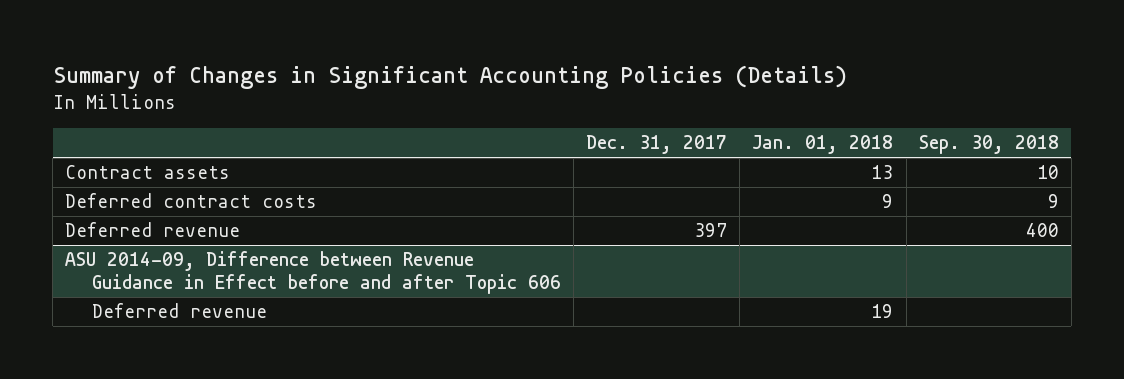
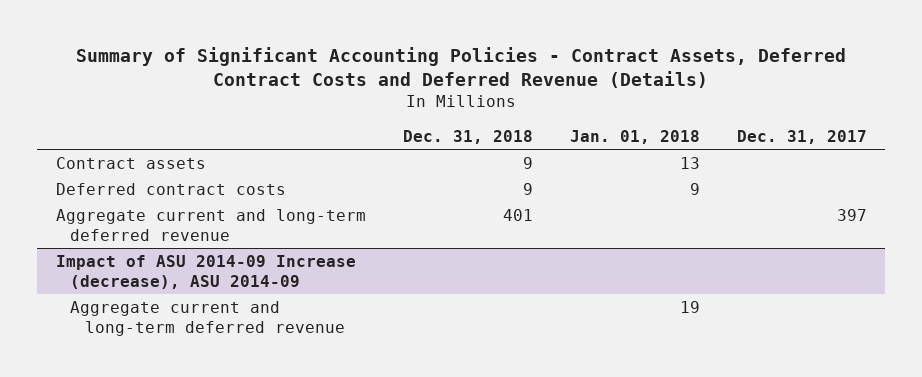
- Summary of Changes in Significant Accounting Policies (Details)
+ Summary of Significant Accounting Policies - Contract Assets, Deferred Contract Costs and Deferred Revenue (Details)
- | Dec. 31, 2017 | Jan. 01, 2018 | Sep. 30, 2018
+ | Dec. 31, 2018 | Jan. 01, 2018 | Dec. 31, 2017
- Deferred revenue | 397 | | 400
- ASU 2014-09, Difference between Revenue Guidance in Effect before and after Topic 606
- Deferred revenue | | 19 |
+ Aggregate current and long-term deferred revenue | 401 | | 397
+ Impact of ASU 2014-09 Increase (decrease), ASU 2014-09
+ Aggregate current and long-term deferred revenue | | 19 |

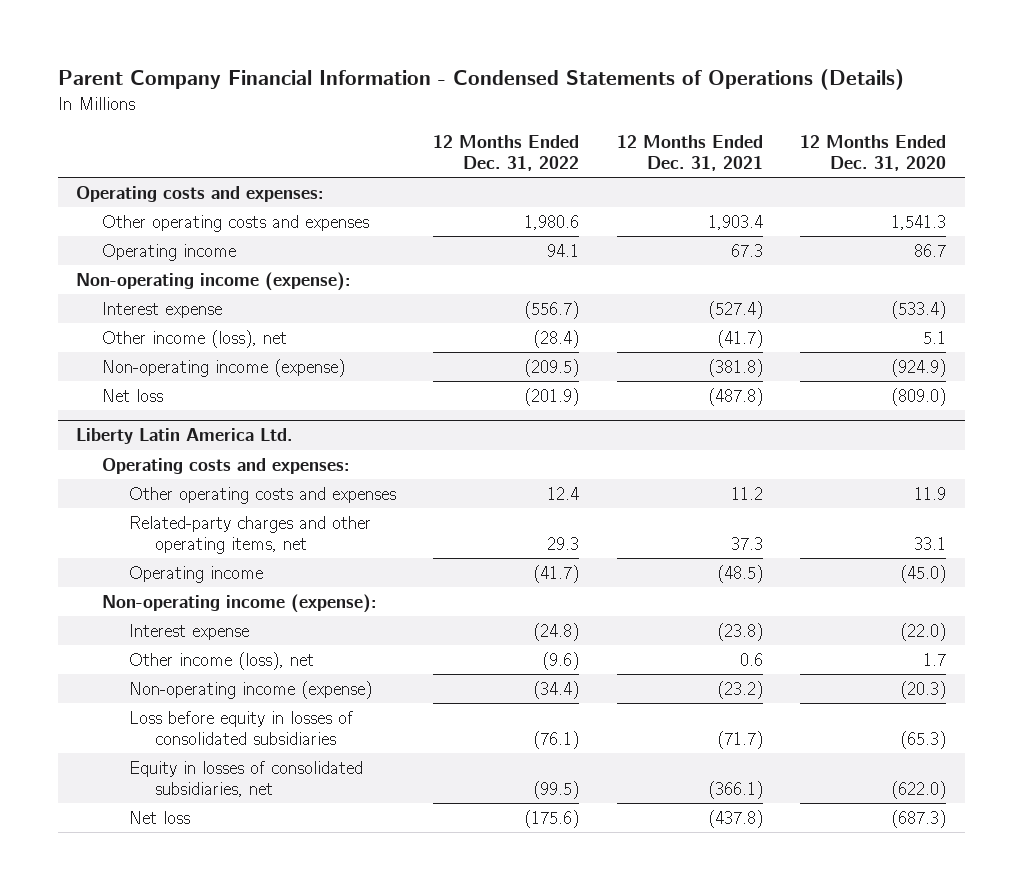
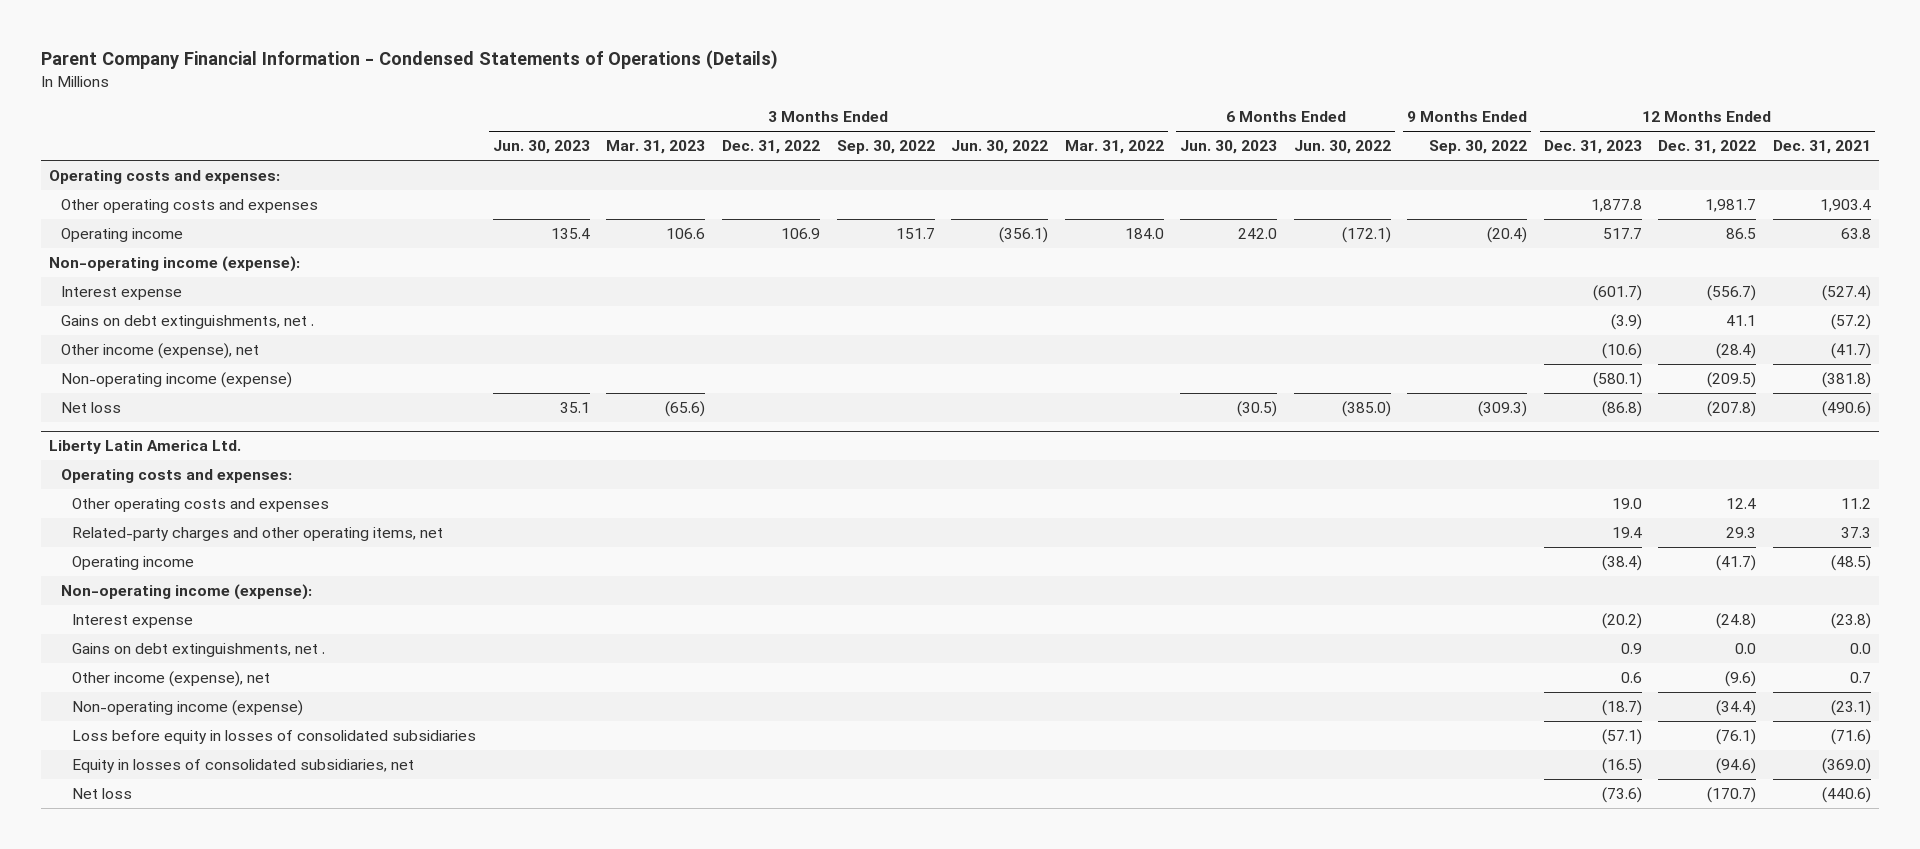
- | 12 Months Ended Dec. 31, 2022 | 12 Months Ended Dec. 31, 2021 | 12 Months Ended Dec. 31, 2020
+ | 3 Months Ended Jun. 30, 2023 | 3 Months Ended Mar. 31, 2023 | 3 Months Ended Dec. 31, 2022 | 3 Months Ended Sep. 30, 2022 | 3 Months Ended Jun. 30, 2022 | 3 Months Ended Mar. 31, 2022 | 6 Months Ended Jun. 30, 2023 | 6 Months Ended Jun. 30, 2022 | 9 Months Ended Sep. 30, 2022 | 12 Months Ended Dec. 31, 2023 | 12 Months Ended Dec. 31, 2022 | 12 Months Ended Dec. 31, 2021
- Other operating costs and expenses | 1,980.6 | 1,903.4 | 1,541.3
- Operating income | 94.1 | 67.3 | 86.7
+ Other operating costs and expenses | | | | | | | | | | 1,877.8 | 1,981.7 | 1,903.4
+ Operating income | 135.4 | 106.6 | 106.9 | 151.7 | (356.1) | 184.0 | 242.0 | (172.1) | (20.4) | 517.7 | 86.5 | 63.8
- Other income (loss), net | (28.4) | (41.7) | 5.1
+ Gains on debt extinguishments, net . | | | | | | | | | | (3.9) | 41.1 | (57.2)
+ Other income (expense), net | | | | | | | | | | (10.6) | (28.4) | (41.7)
- Net loss | (201.9) | (487.8) | (809.0)
+ Net loss | 35.1 | (65.6) | | | | | (30.5) | (385.0) | (309.3) | (86.8) | (207.8) | (490.6)
@ Liberty Latin America Ltd.
- Other income (loss), net | (9.6) | 0.6 | 1.7
- Non-operating income (expense) | (34.4) | (23.2) | (20.3)
- Loss before equity in losses of consolidated subsidiaries | (76.1) | (71.7) | (65.3)
- Equity in losses of consolidated subsidiaries, net | (99.5) | (366.1) | (622.0)
- Net loss | (175.6) | (437.8) | (687.3)
+ Gains on debt extinguishments, net . | | | | | | | | | | 0.9 | 0.0 | 0.0
+ Other income (expense), net | | | | | | | | | | 0.6 | (9.6) | 0.7
+ Non-operating income (expense) | | | | | | | | | | (18.7) | (34.4) | (23.1)
+ Loss before equity in losses of consolidated subsidiaries | | | | | | | | | | (57.1) | (76.1) | (71.6)
+ Equity in losses of consolidated subsidiaries, net | | | | | | | | | | (16.5) | (94.6) | (369.0)
+ Net loss | | | | | | | | | | (73.6) | (170.7) | (440.6)

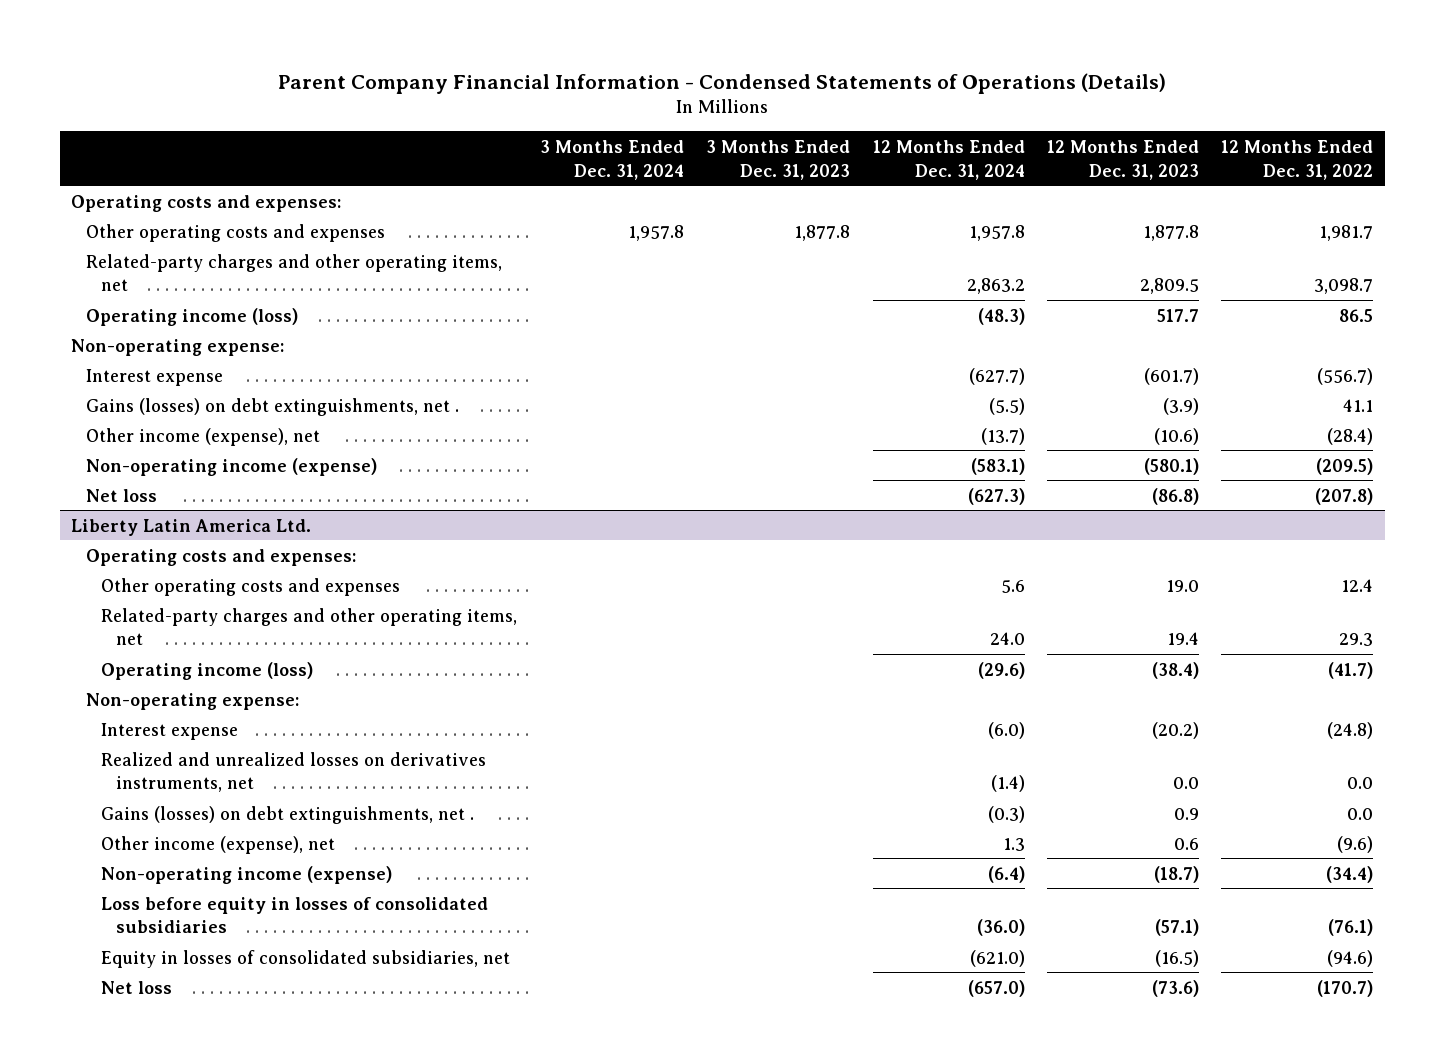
- | 3 Months Ended Jun. 30, 2023 | 3 Months Ended Mar. 31, 2023 | 3 Months Ended Dec. 31, 2022 | 3 Months Ended Sep. 30, 2022 | 3 Months Ended Jun. 30, 2022 | 3 Months Ended Mar. 31, 2022 | 6 Months Ended Jun. 30, 2023 | 6 Months Ended Jun. 30, 2022 | 9 Months Ended Sep. 30, 2022 | 12 Months Ended Dec. 31, 2023 | 12 Months Ended Dec. 31, 2022 | 12 Months Ended Dec. 31, 2021
+ | 3 Months Ended Dec. 31, 2024 | 3 Months Ended Dec. 31, 2023 | 12 Months Ended Dec. 31, 2024 | 12 Months Ended Dec. 31, 2023 | 12 Months Ended Dec. 31, 2022
- Operating income | 135.4 | 106.6 | 106.9 | 151.7 | (356.1) | 184.0 | 242.0 | (172.1) | (20.4) | 517.7 | 86.5 | 63.8
- Non-operating income (expense):
+ Related-party charges and other operating items, net | | | 2,863.2 | 2,809.5 | 3,098.7
+ Operating income (loss) | | | (48.3) | 517.7 | 86.5
+ Non-operating expense:
- Gains on debt extinguishments, net . | | | | | | | | | | (3.9) | 41.1 | (57.2)
+ Gains (losses) on debt extinguishments, net . | | | (5.5) | (3.9) | 41.1
@ Liberty Latin America Ltd.
- Operating income | | | | | | | | | | (38.4) | (41.7) | (48.5)
- Non-operating income (expense):
+ Operating income (loss) | | | (29.6) | (38.4) | (41.7)
+ Non-operating expense:
- Gains on debt extinguishments, net . | | | | | | | | | | 0.9 | 0.0 | 0.0
+ Realized and unrealized losses on derivatives instruments, net | | | (1.4) | 0.0 | 0.0
+ Gains (losses) on debt extinguishments, net . | | | (0.3) | 0.9 | 0.0

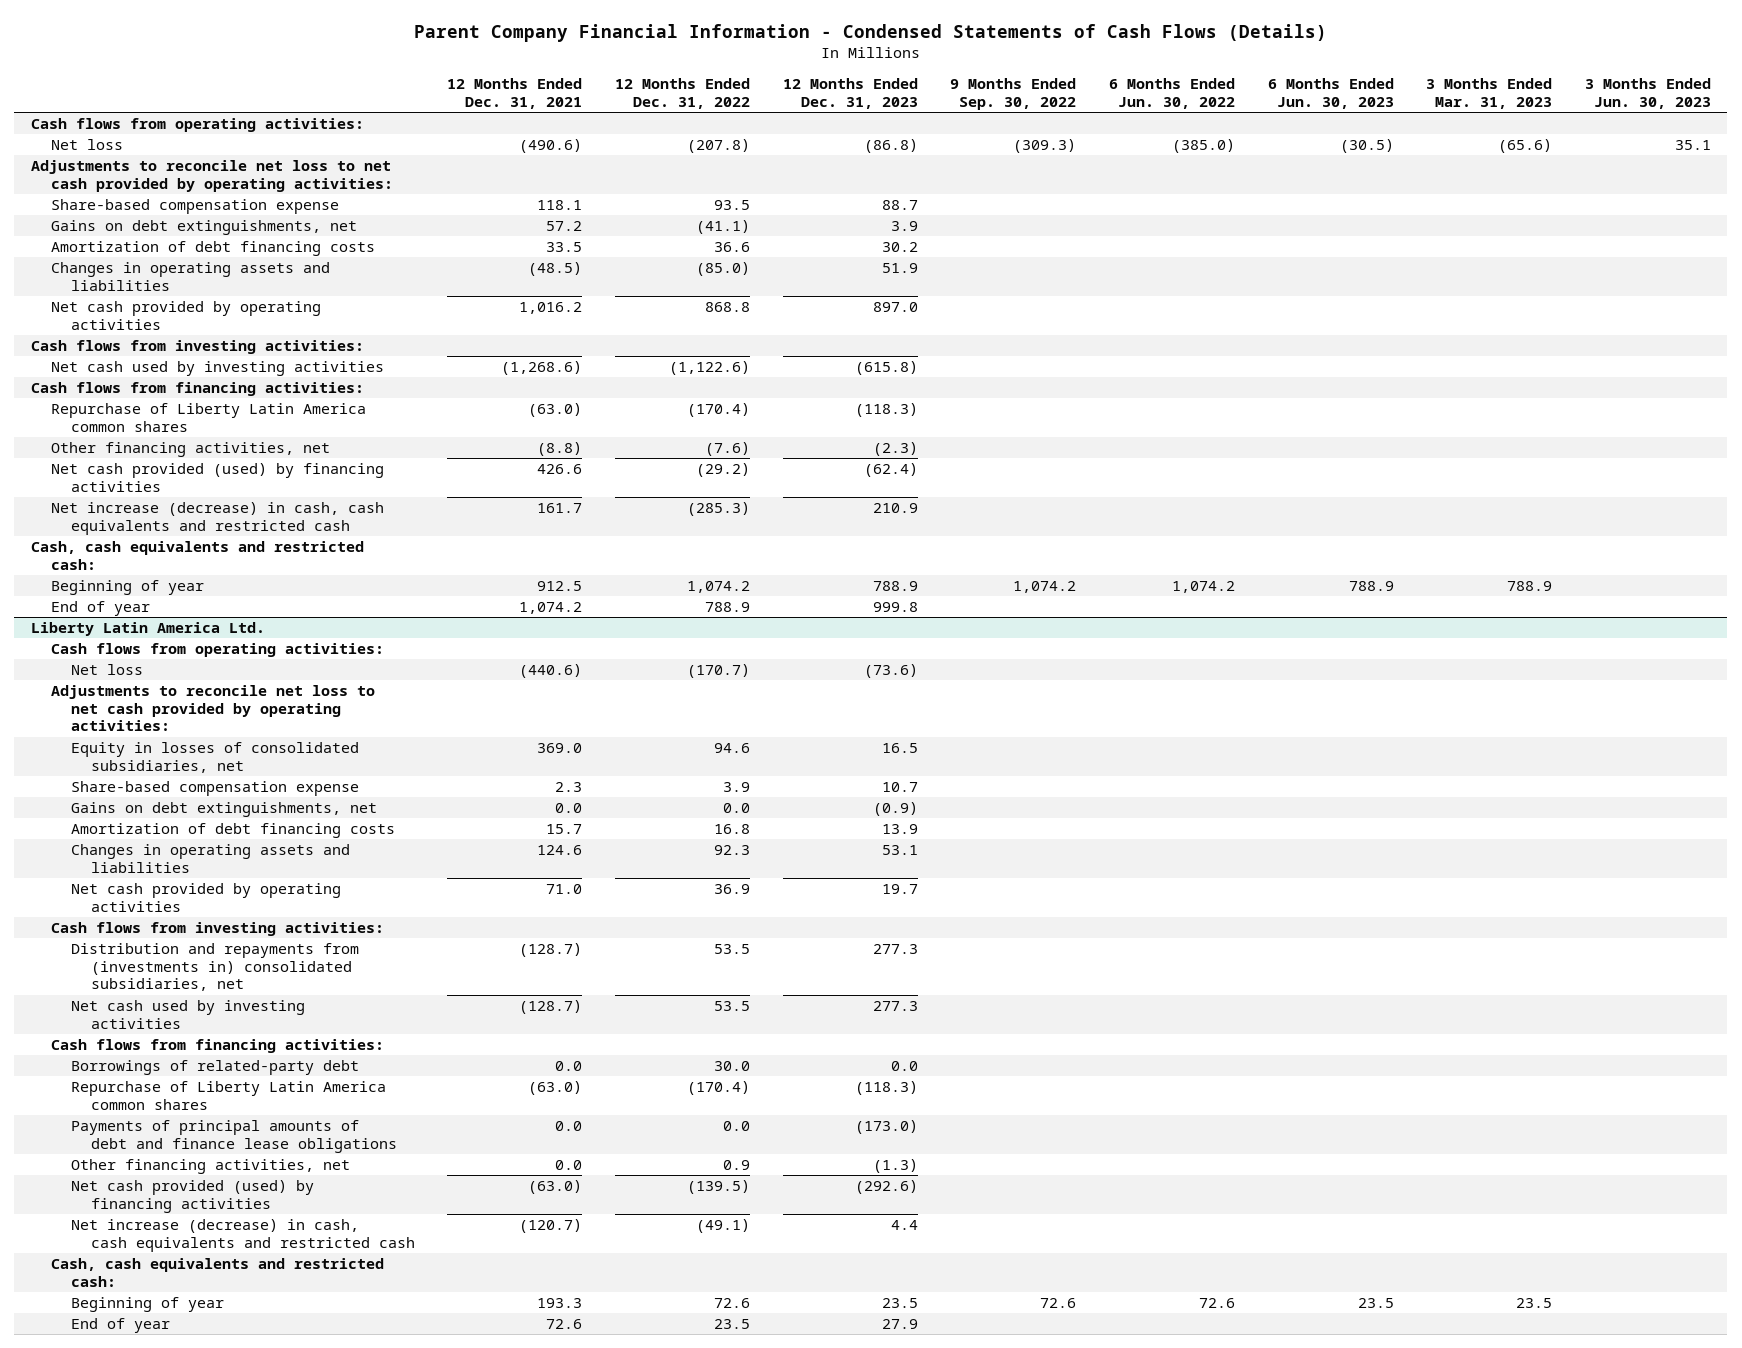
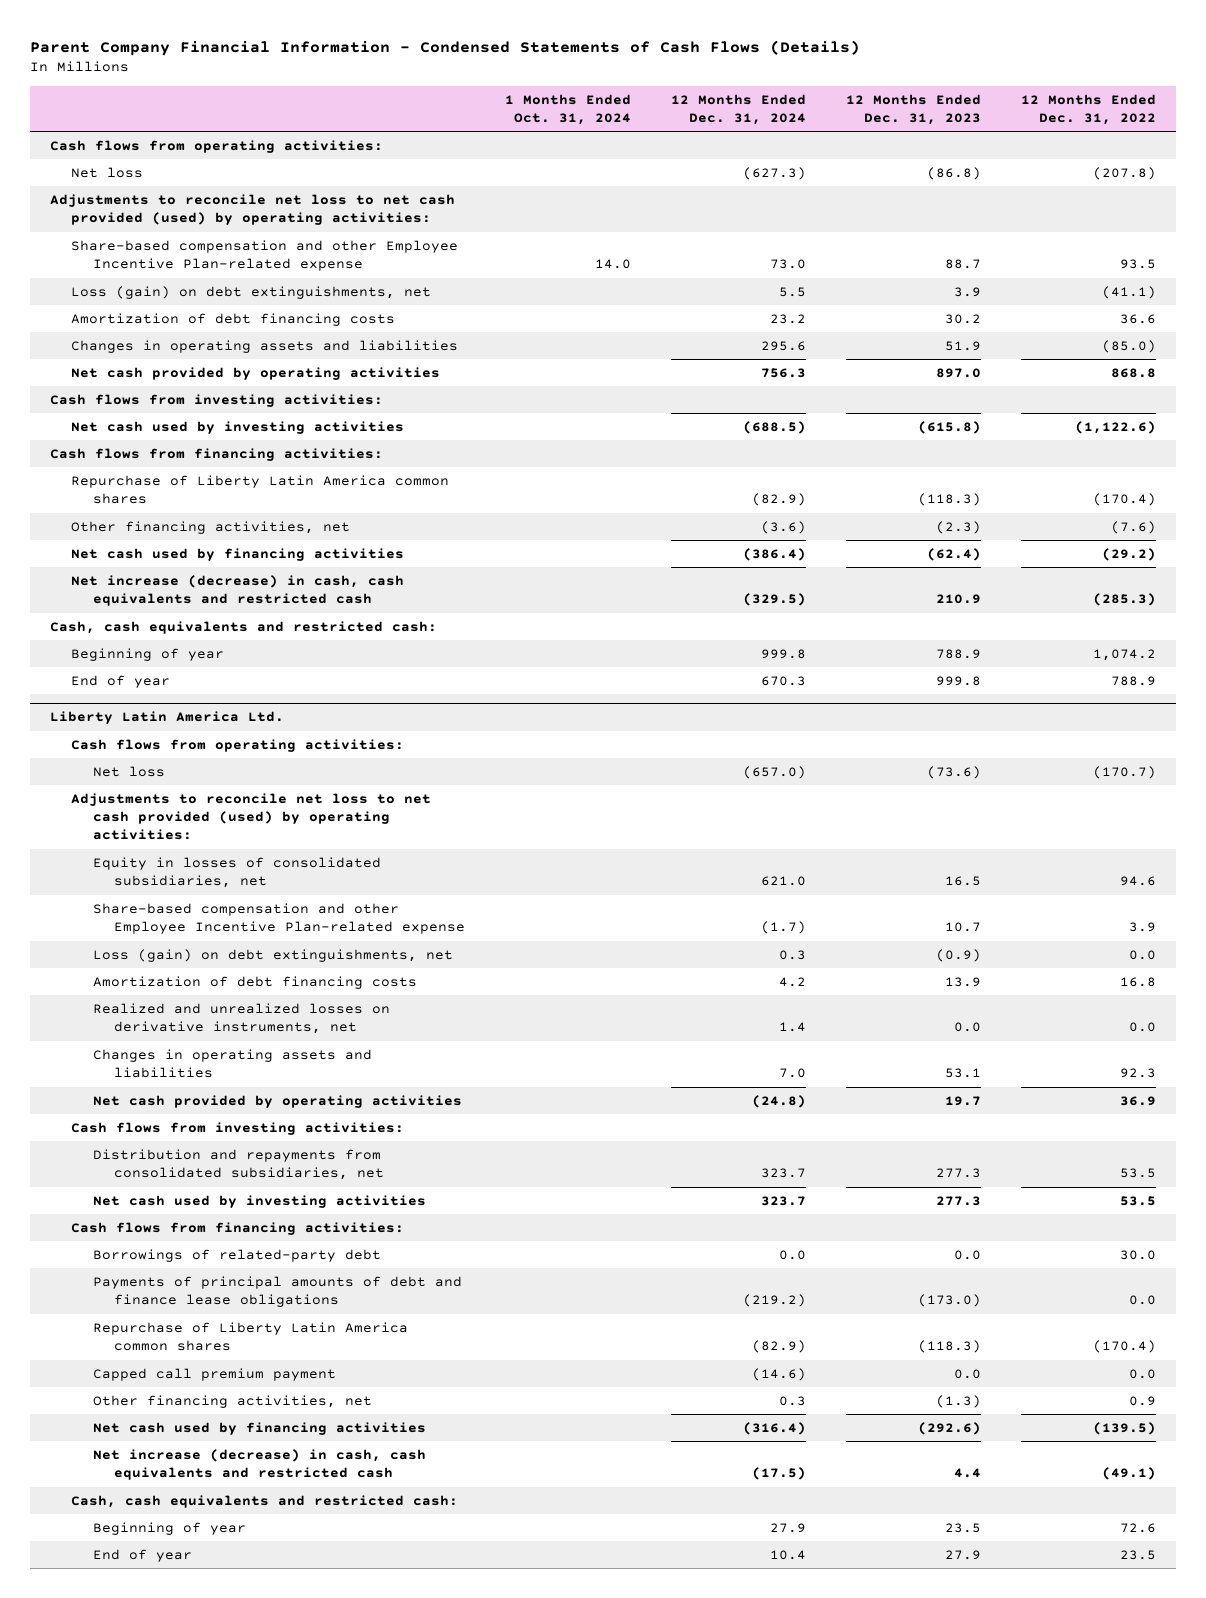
- | 12 Months Ended Dec. 31, 2021 | 12 Months Ended Dec. 31, 2022 | 12 Months Ended Dec. 31, 2023 | 9 Months Ended Sep. 30, 2022 | 6 Months Ended Jun. 30, 2022 | 6 Months Ended Jun. 30, 2023 | 3 Months Ended Mar. 31, 2023 | 3 Months Ended Jun. 30, 2023
+ | 1 Months Ended Oct. 31, 2024 | 12 Months Ended Dec. 31, 2024 | 12 Months Ended Dec. 31, 2023 | 12 Months Ended Dec. 31, 2022
- Adjustments to reconcile net loss to net cash provided by operating activities:
- Share-based compensation expense | 118.1 | 93.5 | 88.7 | | | | |
- Gains on debt extinguishments, net | 57.2 | (41.1) | 3.9 | | | | |
+ Adjustments to reconcile net loss to net cash provided (used) by operating activities:
+ Share-based compensation and other Employee Incentive Plan-related expense | 14.0 | 73.0 | 88.7 | 93.5
+ Loss (gain) on debt extinguishments, net | | 5.5 | 3.9 | (41.1)
- Net cash provided (used) by financing activities | 426.6 | (29.2) | (62.4) | | | | |
+ Net cash used by financing activities | | (386.4) | (62.4) | (29.2)
@ Liberty Latin America Ltd.
- Adjustments to reconcile net loss to net cash provided by operating activities:
+ Adjustments to reconcile net loss to net cash provided (used) by operating activities:
- Share-based compensation expense | 2.3 | 3.9 | 10.7 | | | | |
- Gains on debt extinguishments, net | 0.0 | 0.0 | (0.9) | | | | |
+ Share-based compensation and other Employee Incentive Plan-related expense | | (1.7) | 10.7 | 3.9
+ Loss (gain) on debt extinguishments, net | | 0.3 | (0.9) | 0.0
+ Realized and unrealized losses on derivative instruments, net | | 1.4 | 0.0 | 0.0
- Distribution and repayments from (investments in) consolidated subsidiaries, net | (128.7) | 53.5 | 277.3 | | | | |
+ Distribution and repayments from consolidated subsidiaries, net | | 323.7 | 277.3 | 53.5
moved down: Repurchase of Liberty Latin America common shares | | (82.9) | (118.3) | (170.4)
+ Capped call premium payment | | (14.6) | 0.0 | 0.0
- Net cash provided (used) by financing activities | (63.0) | (139.5) | (292.6) | | | | |
+ Net cash used by financing activities | | (316.4) | (292.6) | (139.5)

